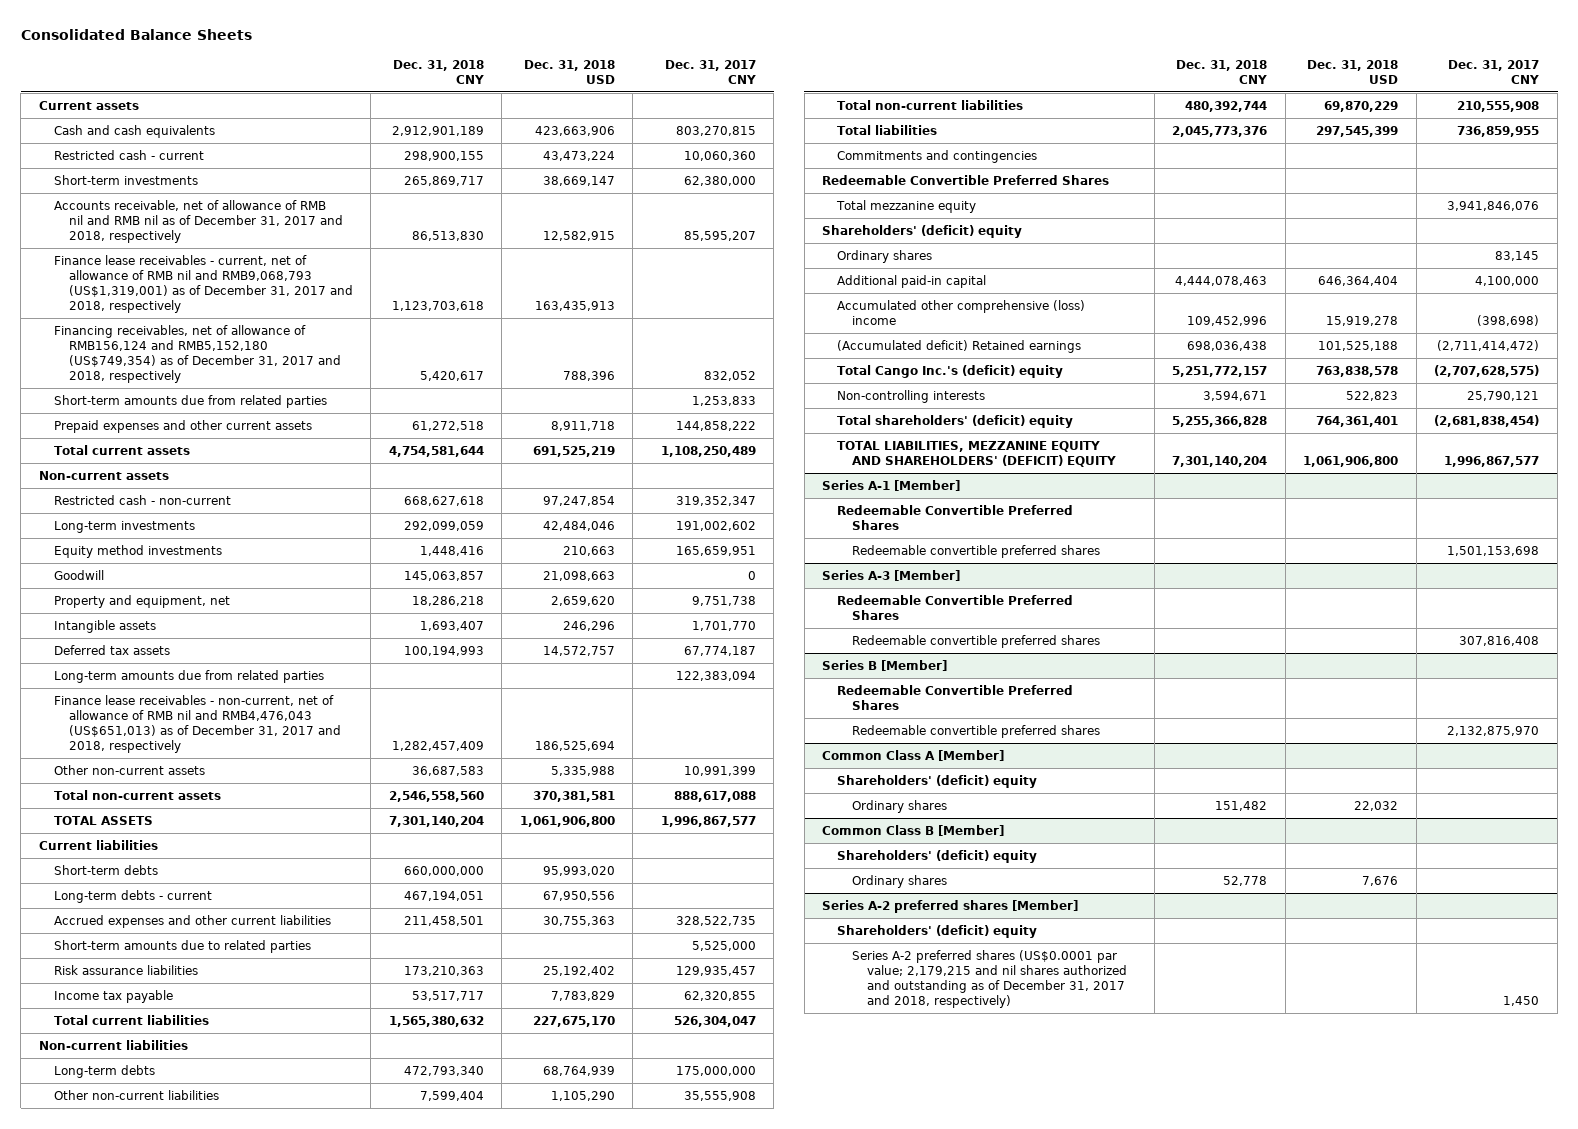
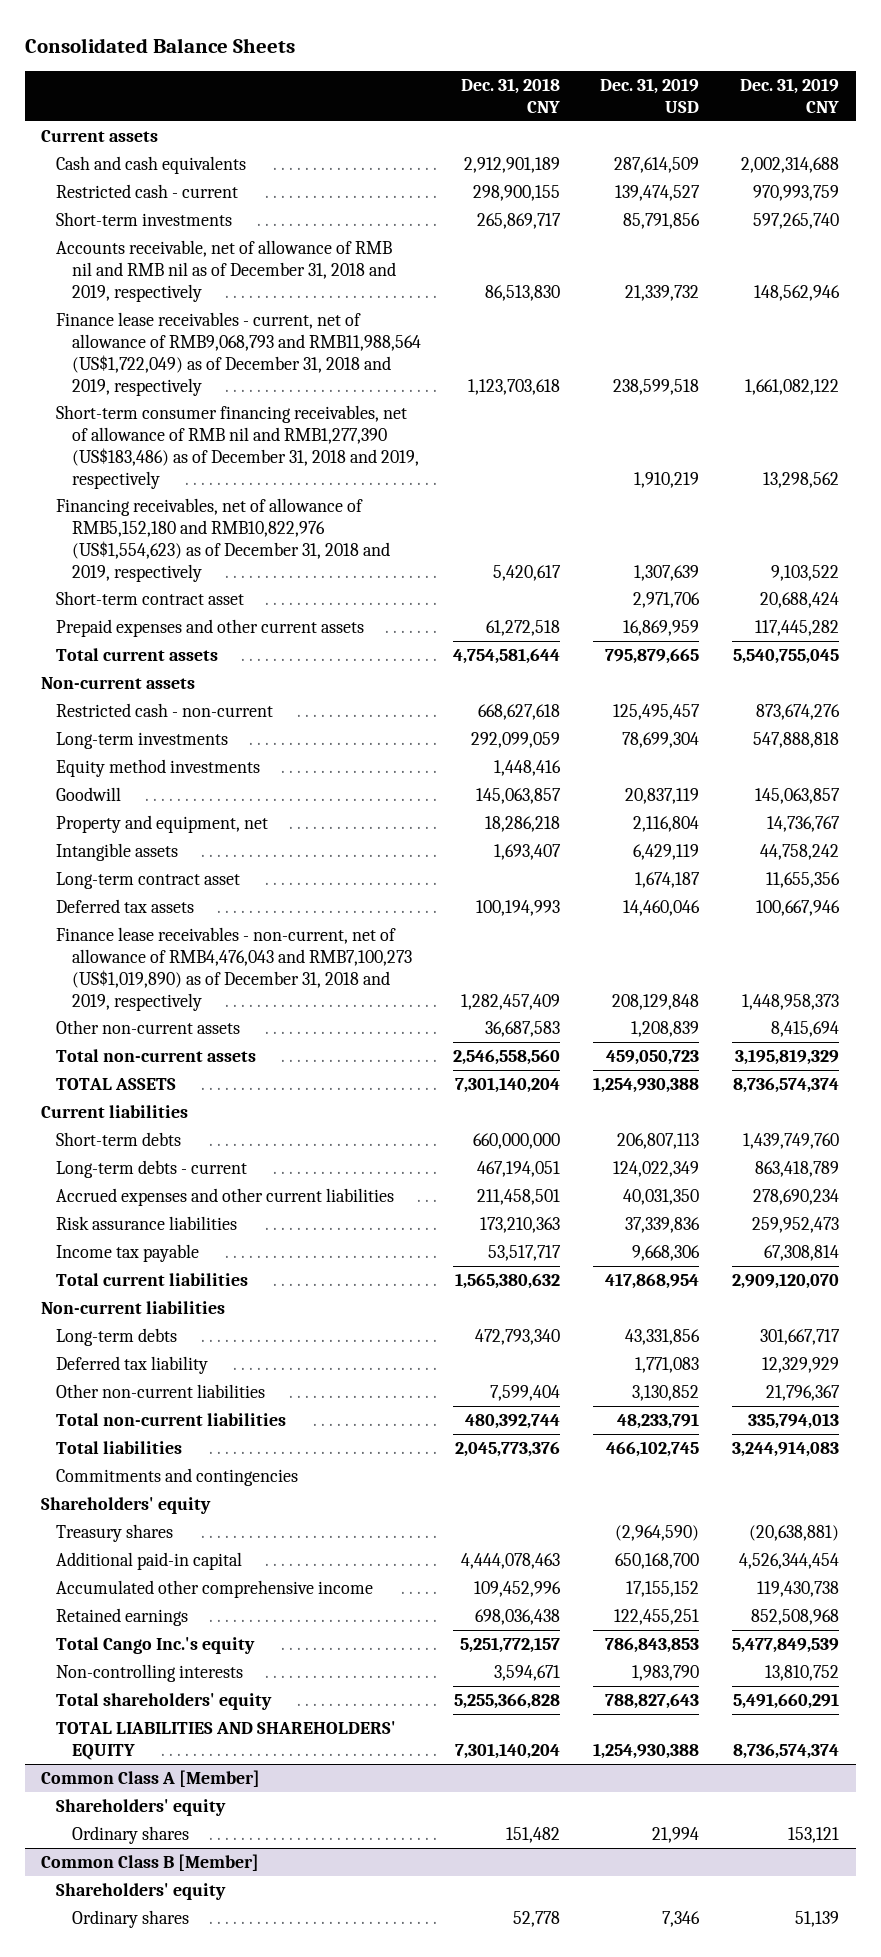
- | Dec. 31, 2018 CNY | Dec. 31, 2018 USD | Dec. 31, 2017 CNY
+ | Dec. 31, 2018 CNY | Dec. 31, 2019 USD | Dec. 31, 2019 CNY
- Accounts receivable, net of allowance of RMB nil and RMB nil as of December 31, 2017 and 2018, respectively | 86,513,830 | 12,582,915 | 85,595,207
- Finance lease receivables - current, net of allowance of RMB nil and RMB9,068,793 (US$1,319,001) as of December 31, 2017 and 2018, respectively | 1,123,703,618 | 163,435,913 |
- Financing receivables, net of allowance of RMB156,124 and RMB5,152,180 (US$749,354) as of December 31, 2017 and 2018, respectively | 5,420,617 | 788,396 | 832,052
- Short-term amounts due from related parties | | | 1,253,833
+ Accounts receivable, net of allowance of RMB nil and RMB nil as of December 31, 2018 and 2019, respectively | 86,513,830 | 21,339,732 | 148,562,946
+ Finance lease receivables - current, net of allowance of RMB9,068,793 and RMB11,988,564 (US$1,722,049) as of December 31, 2018 and 2019, respectively | 1,123,703,618 | 238,599,518 | 1,661,082,122
+ Short-term consumer financing receivables, net of allowance of RMB nil and RMB1,277,390 (US$183,486) as of December 31, 2018 and 2019, respectively | | 1,910,219 | 13,298,562
+ Financing receivables, net of allowance of RMB5,152,180 and RMB10,822,976 (US$1,554,623) as of December 31, 2018 and 2019, respectively | 5,420,617 | 1,307,639 | 9,103,522
+ Short-term contract asset | | 2,971,706 | 20,688,424
+ Long-term contract asset | | 1,674,187 | 11,655,356
- Long-term amounts due from related parties | | | 122,383,094
- Finance lease receivables - non-current, net of allowance of RMB nil and RMB4,476,043 (US$651,013) as of December 31, 2017 and 2018, respectively | 1,282,457,409 | 186,525,694 |
+ Finance lease receivables - non-current, net of allowance of RMB4,476,043 and RMB7,100,273 (US$1,019,890) as of December 31, 2018 and 2019, respectively | 1,282,457,409 | 208,129,848 | 1,448,958,373
- Short-term amounts due to related parties | | | 5,525,000
+ Deferred tax liability | | 1,771,083 | 12,329,929
- Redeemable Convertible Preferred Shares
- Total mezzanine equity | | | 3,941,846,076
- Shareholders' (deficit) equity
- Ordinary shares | | | 83,145
+ Shareholders' equity
+ Treasury shares | | (2,964,590) | (20,638,881)
- Accumulated other comprehensive (loss) income | 109,452,996 | 15,919,278 | (398,698)
- (Accumulated deficit) Retained earnings | 698,036,438 | 101,525,188 | (2,711,414,472)
- Total Cango Inc.'s (deficit) equity | 5,251,772,157 | 763,838,578 | (2,707,628,575)
+ Accumulated other comprehensive income | 109,452,996 | 17,155,152 | 119,430,738
+ Retained earnings | 698,036,438 | 122,455,251 | 852,508,968
+ Total Cango Inc.'s equity | 5,251,772,157 | 786,843,853 | 5,477,849,539
- Total shareholders' (deficit) equity | 5,255,366,828 | 764,361,401 | (2,681,838,454)
- TOTAL LIABILITIES, MEZZANINE EQUITY AND SHAREHOLDERS' (DEFICIT) EQUITY | 7,301,140,204 | 1,061,906,800 | 1,996,867,577
- Series A-1 [Member]
- Redeemable Convertible Preferred Shares
- Redeemable convertible preferred shares | | | 1,501,153,698
- Series A-3 [Member]
- Redeemable Convertible Preferred Shares
- Redeemable convertible preferred shares | | | 307,816,408
- Series B [Member]
- Redeemable Convertible Preferred Shares
- Redeemable convertible preferred shares | | | 2,132,875,970
+ Total shareholders' equity | 5,255,366,828 | 788,827,643 | 5,491,660,291
+ TOTAL LIABILITIES AND SHAREHOLDERS' EQUITY | 7,301,140,204 | 1,254,930,388 | 8,736,574,374
@ Common Class A [Member]
- Shareholders' (deficit) equity
+ Shareholders' equity
@ Common Class B [Member]
- Shareholders' (deficit) equity
+ Shareholders' equity
- Series A-2 preferred shares [Member]
- Shareholders' (deficit) equity
- Series A-2 preferred shares (US$0.0001 par value; 2,179,215 and nil shares authorized and outstanding as of December 31, 2017 and 2018, respectively) | | | 1,450

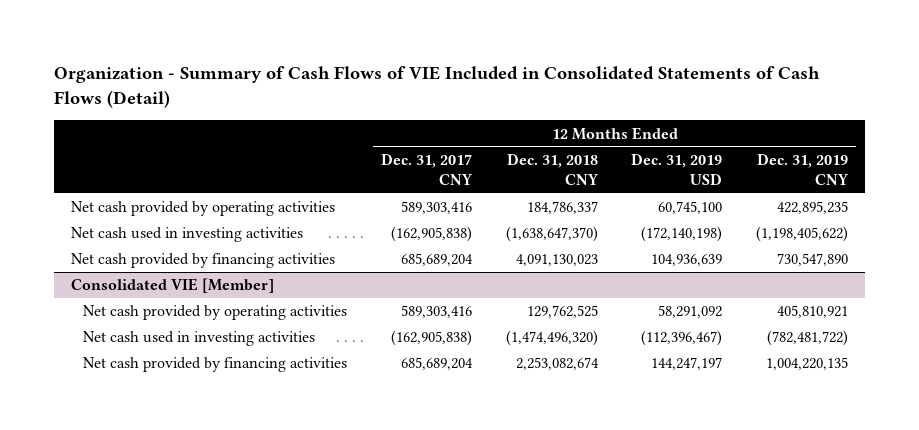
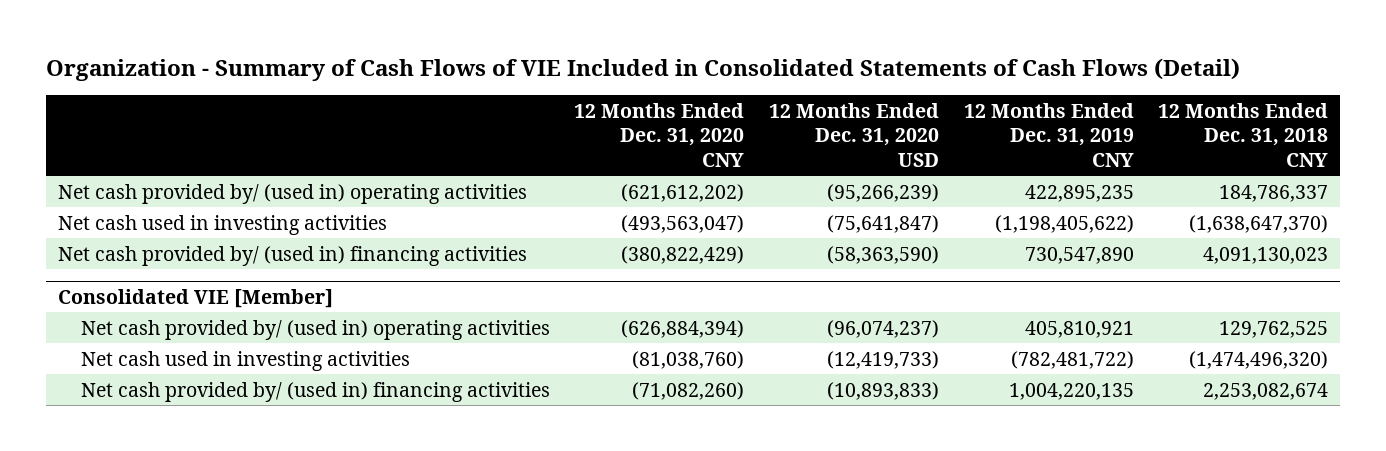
- | 12 Months Ended Dec. 31, 2017 CNY | 12 Months Ended Dec. 31, 2018 CNY | 12 Months Ended Dec. 31, 2019 USD | 12 Months Ended Dec. 31, 2019 CNY
+ | 12 Months Ended Dec. 31, 2020 CNY | 12 Months Ended Dec. 31, 2020 USD | 12 Months Ended Dec. 31, 2019 CNY | 12 Months Ended Dec. 31, 2018 CNY
- Net cash provided by operating activities | 589,303,416 | 184,786,337 | 60,745,100 | 422,895,235
+ Net cash provided by/ (used in) operating activities | (621,612,202) | (95,266,239) | 422,895,235 | 184,786,337
- Net cash provided by financing activities | 685,689,204 | 4,091,130,023 | 104,936,639 | 730,547,890
+ Net cash provided by/ (used in) financing activities | (380,822,429) | (58,363,590) | 730,547,890 | 4,091,130,023
@ Consolidated VIE [Member]
- Net cash provided by operating activities | 589,303,416 | 129,762,525 | 58,291,092 | 405,810,921
+ Net cash provided by/ (used in) operating activities | (626,884,394) | (96,074,237) | 405,810,921 | 129,762,525
- Net cash provided by financing activities | 685,689,204 | 2,253,082,674 | 144,247,197 | 1,004,220,135
+ Net cash provided by/ (used in) financing activities | (71,082,260) | (10,893,833) | 1,004,220,135 | 2,253,082,674

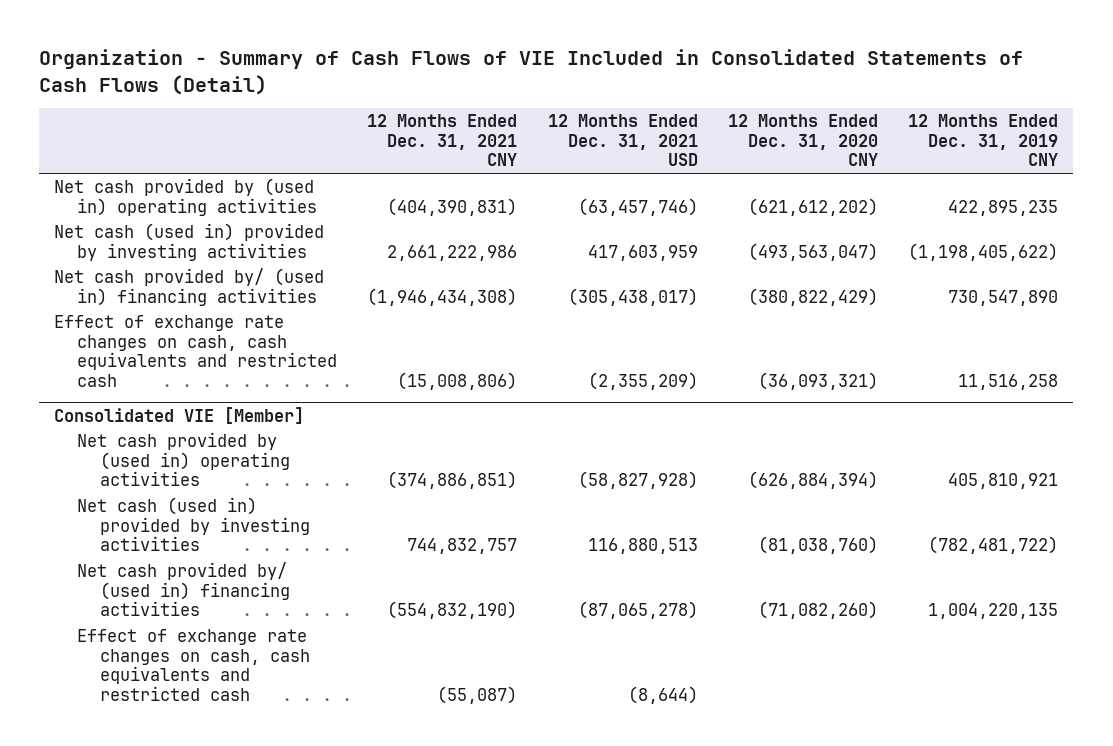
- | 12 Months Ended Dec. 31, 2020 CNY | 12 Months Ended Dec. 31, 2020 USD | 12 Months Ended Dec. 31, 2019 CNY | 12 Months Ended Dec. 31, 2018 CNY
+ | 12 Months Ended Dec. 31, 2021 CNY | 12 Months Ended Dec. 31, 2021 USD | 12 Months Ended Dec. 31, 2020 CNY | 12 Months Ended Dec. 31, 2019 CNY
- Net cash provided by/ (used in) operating activities | (621,612,202) | (95,266,239) | 422,895,235 | 184,786,337
- Net cash used in investing activities | (493,563,047) | (75,641,847) | (1,198,405,622) | (1,638,647,370)
+ Net cash provided by (used in) operating activities | (404,390,831) | (63,457,746) | (621,612,202) | 422,895,235
+ Net cash (used in) provided by investing activities | 2,661,222,986 | 417,603,959 | (493,563,047) | (1,198,405,622)
+ Effect of exchange rate changes on cash, cash equivalents and restricted cash | (15,008,806) | (2,355,209) | (36,093,321) | 11,516,258
@ Consolidated VIE [Member]
- Net cash provided by/ (used in) operating activities | (626,884,394) | (96,074,237) | 405,810,921 | 129,762,525
- Net cash used in investing activities | (81,038,760) | (12,419,733) | (782,481,722) | (1,474,496,320)
+ Net cash provided by (used in) operating activities | (374,886,851) | (58,827,928) | (626,884,394) | 405,810,921
+ Net cash (used in) provided by investing activities | 744,832,757 | 116,880,513 | (81,038,760) | (782,481,722)
+ Effect of exchange rate changes on cash, cash equivalents and restricted cash | (55,087) | (8,644) | |

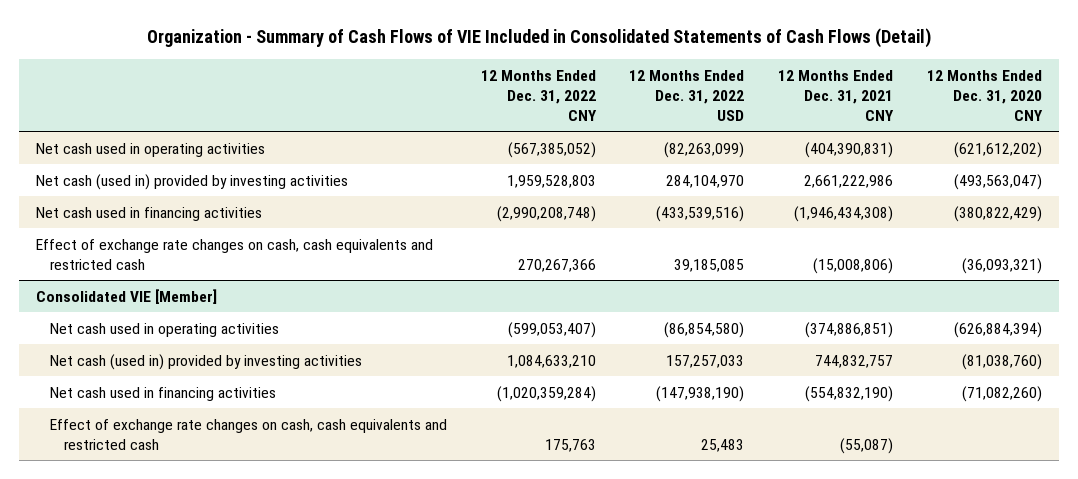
- | 12 Months Ended Dec. 31, 2021 CNY | 12 Months Ended Dec. 31, 2021 USD | 12 Months Ended Dec. 31, 2020 CNY | 12 Months Ended Dec. 31, 2019 CNY
+ | 12 Months Ended Dec. 31, 2022 CNY | 12 Months Ended Dec. 31, 2022 USD | 12 Months Ended Dec. 31, 2021 CNY | 12 Months Ended Dec. 31, 2020 CNY
- Net cash provided by (used in) operating activities | (404,390,831) | (63,457,746) | (621,612,202) | 422,895,235
+ Net cash used in operating activities | (567,385,052) | (82,263,099) | (404,390,831) | (621,612,202)
- Net cash provided by/ (used in) financing activities | (1,946,434,308) | (305,438,017) | (380,822,429) | 730,547,890
+ Net cash used in financing activities | (2,990,208,748) | (433,539,516) | (1,946,434,308) | (380,822,429)
@ Consolidated VIE [Member]
- Net cash provided by (used in) operating activities | (374,886,851) | (58,827,928) | (626,884,394) | 405,810,921
+ Net cash used in operating activities | (599,053,407) | (86,854,580) | (374,886,851) | (626,884,394)
- Net cash provided by/ (used in) financing activities | (554,832,190) | (87,065,278) | (71,082,260) | 1,004,220,135
+ Net cash used in financing activities | (1,020,359,284) | (147,938,190) | (554,832,190) | (71,082,260)

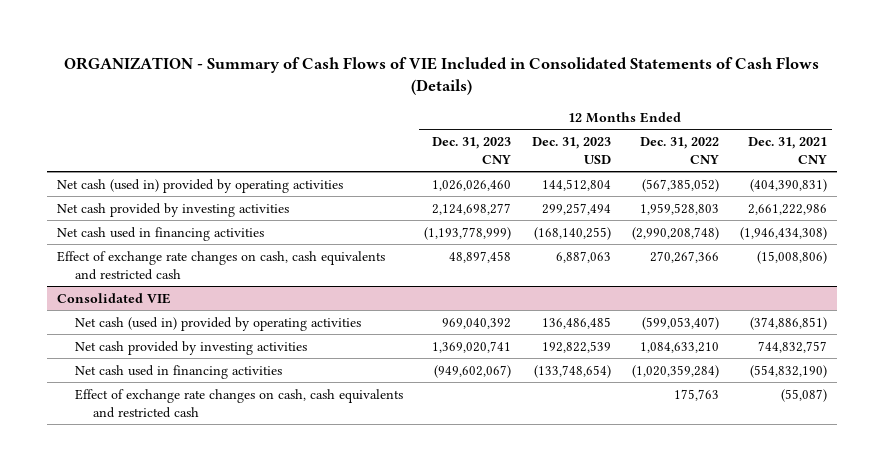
- Organization - Summary of Cash Flows of VIE Included in Consolidated Statements of Cash Flows (Detail)
+ ORGANIZATION - Summary of Cash Flows of VIE Included in Consolidated Statements of Cash Flows (Details)
- | 12 Months Ended Dec. 31, 2022 CNY | 12 Months Ended Dec. 31, 2022 USD | 12 Months Ended Dec. 31, 2021 CNY | 12 Months Ended Dec. 31, 2020 CNY
+ | 12 Months Ended Dec. 31, 2023 CNY | 12 Months Ended Dec. 31, 2023 USD | 12 Months Ended Dec. 31, 2022 CNY | 12 Months Ended Dec. 31, 2021 CNY
- Net cash used in operating activities | (567,385,052) | (82,263,099) | (404,390,831) | (621,612,202)
- Net cash (used in) provided by investing activities | 1,959,528,803 | 284,104,970 | 2,661,222,986 | (493,563,047)
+ Net cash (used in) provided by operating activities | 1,026,026,460 | 144,512,804 | (567,385,052) | (404,390,831)
+ Net cash provided by investing activities | 2,124,698,277 | 299,257,494 | 1,959,528,803 | 2,661,222,986
- Consolidated VIE [Member]
- Net cash used in operating activities | (599,053,407) | (86,854,580) | (374,886,851) | (626,884,394)
- Net cash (used in) provided by investing activities | 1,084,633,210 | 157,257,033 | 744,832,757 | (81,038,760)
+ Consolidated VIE
+ Net cash (used in) provided by operating activities | 969,040,392 | 136,486,485 | (599,053,407) | (374,886,851)
+ Net cash provided by investing activities | 1,369,020,741 | 192,822,539 | 1,084,633,210 | 744,832,757

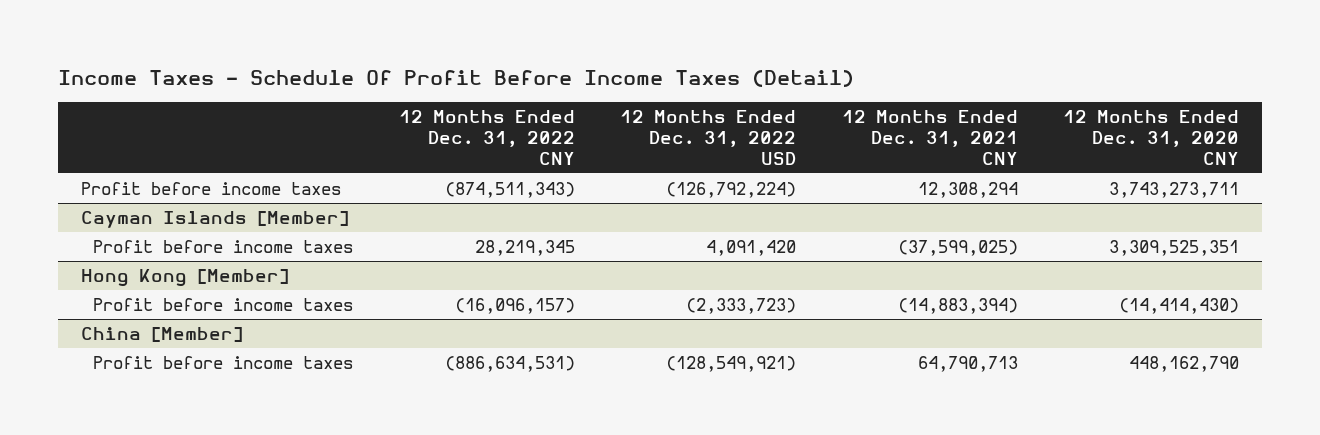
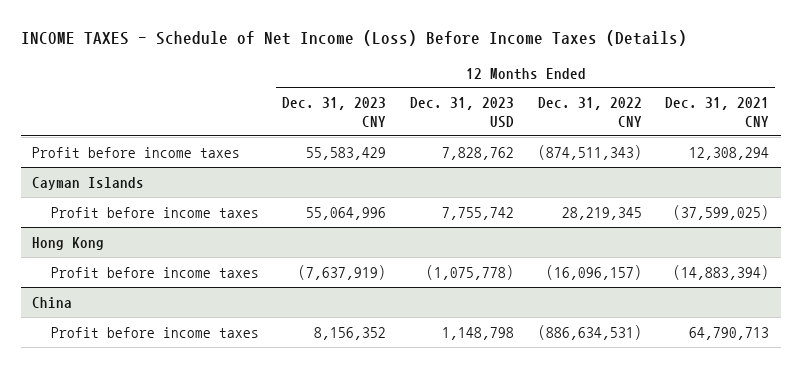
- Income Taxes - Schedule Of Profit Before Income Taxes (Detail)
+ INCOME TAXES - Schedule of Net Income (Loss) Before Income Taxes (Details)
- | 12 Months Ended Dec. 31, 2022 CNY | 12 Months Ended Dec. 31, 2022 USD | 12 Months Ended Dec. 31, 2021 CNY | 12 Months Ended Dec. 31, 2020 CNY
+ | 12 Months Ended Dec. 31, 2023 CNY | 12 Months Ended Dec. 31, 2023 USD | 12 Months Ended Dec. 31, 2022 CNY | 12 Months Ended Dec. 31, 2021 CNY
- Cayman Islands [Member]
+ Cayman Islands
- Hong Kong [Member]
+ Hong Kong
- China [Member]
+ China

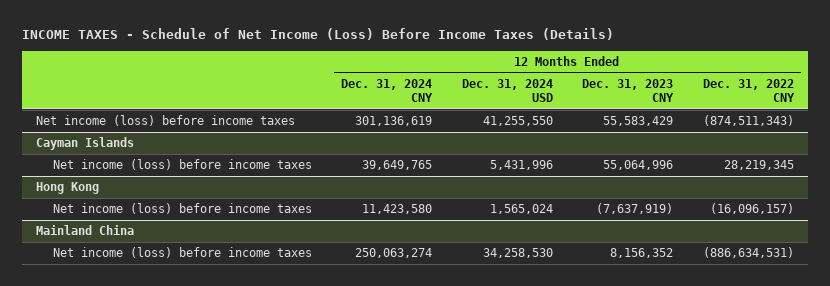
- | 12 Months Ended Dec. 31, 2023 CNY | 12 Months Ended Dec. 31, 2023 USD | 12 Months Ended Dec. 31, 2022 CNY | 12 Months Ended Dec. 31, 2021 CNY
+ | 12 Months Ended Dec. 31, 2024 CNY | 12 Months Ended Dec. 31, 2024 USD | 12 Months Ended Dec. 31, 2023 CNY | 12 Months Ended Dec. 31, 2022 CNY
- Profit before income taxes | 55,583,429 | 7,828,762 | (874,511,343) | 12,308,294
+ Net income (loss) before income taxes | 301,136,619 | 41,255,550 | 55,583,429 | (874,511,343)
@ Cayman Islands
- Profit before income taxes | 55,064,996 | 7,755,742 | 28,219,345 | (37,599,025)
+ Net income (loss) before income taxes | 39,649,765 | 5,431,996 | 55,064,996 | 28,219,345
@ Hong Kong
- Profit before income taxes | (7,637,919) | (1,075,778) | (16,096,157) | (14,883,394)
- China
- Profit before income taxes | 8,156,352 | 1,148,798 | (886,634,531) | 64,790,713
@ Hong Kong
+ Net income (loss) before income taxes | 11,423,580 | 1,565,024 | (7,637,919) | (16,096,157)
+ Mainland China
+ Net income (loss) before income taxes | 250,063,274 | 34,258,530 | 8,156,352 | (886,634,531)

